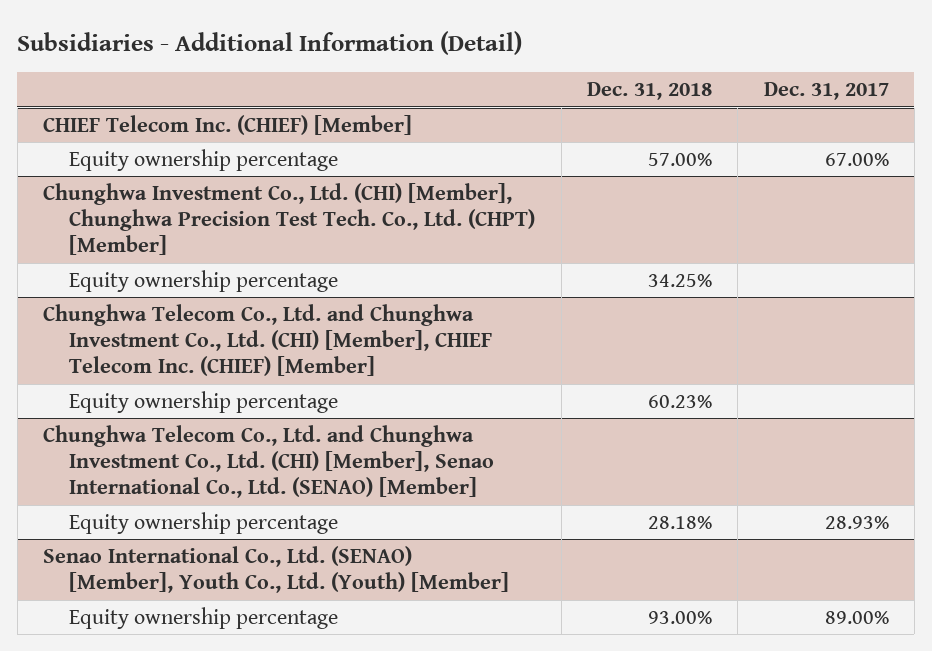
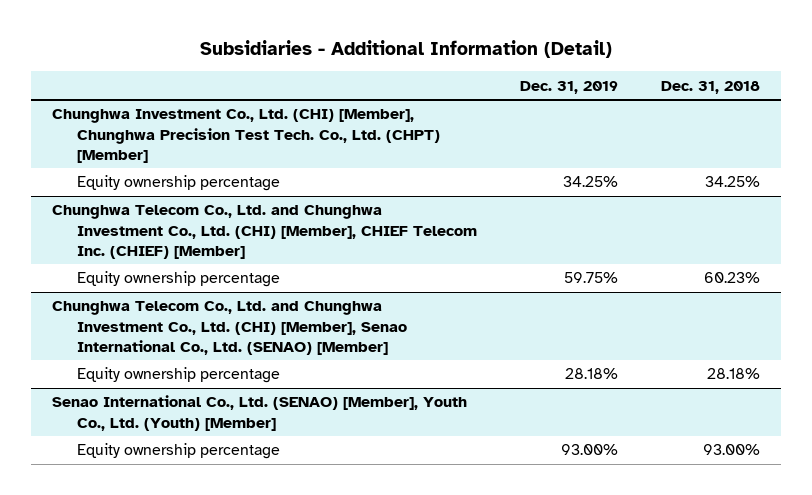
- | Dec. 31, 2018 | Dec. 31, 2017
+ | Dec. 31, 2019 | Dec. 31, 2018
- CHIEF Telecom Inc. (CHIEF) [Member]
- Equity ownership percentage | 57.00% | 67.00%

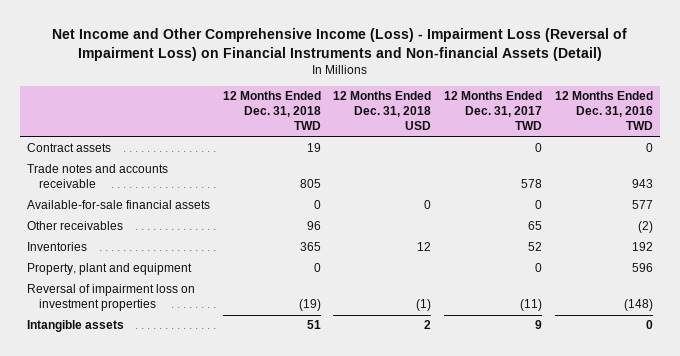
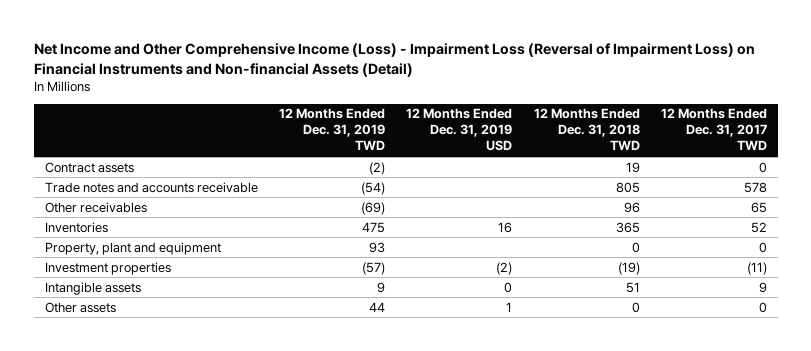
- | 12 Months Ended Dec. 31, 2018 TWD | 12 Months Ended Dec. 31, 2018 USD | 12 Months Ended Dec. 31, 2017 TWD | 12 Months Ended Dec. 31, 2016 TWD
+ | 12 Months Ended Dec. 31, 2019 TWD | 12 Months Ended Dec. 31, 2019 USD | 12 Months Ended Dec. 31, 2018 TWD | 12 Months Ended Dec. 31, 2017 TWD
- Available-for-sale financial assets | 0 | 0 | 0 | 577
- Reversal of impairment loss on investment properties | (19) | (1) | (11) | (148)
+ Investment properties | (57) | (2) | (19) | (11)
+ Other assets | 44 | 1 | 0 | 0

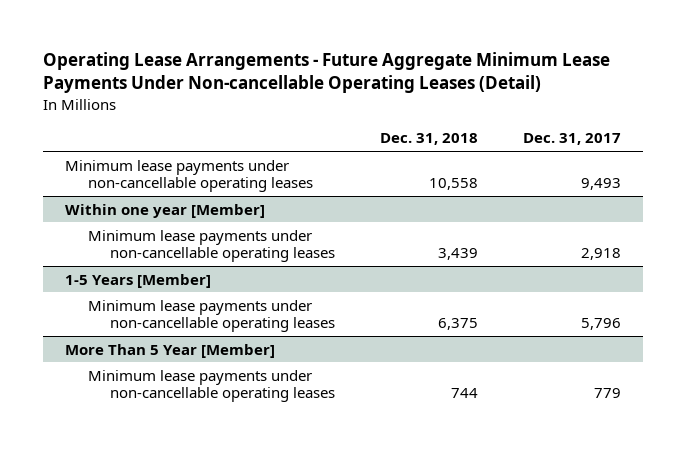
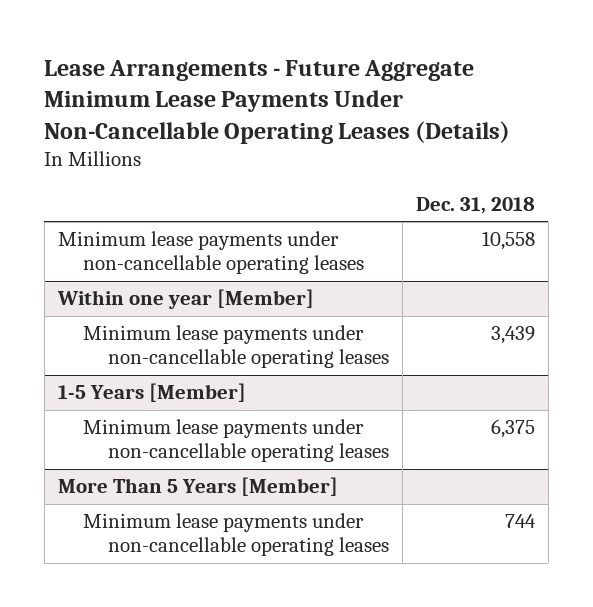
- Operating Lease Arrangements - Future Aggregate Minimum Lease Payments Under Non-cancellable Operating Leases (Detail)
+ Lease Arrangements - Future Aggregate Minimum Lease Payments Under Non-Cancellable Operating Leases (Details)
- | Dec. 31, 2018 | Dec. 31, 2017
+ | Dec. 31, 2018
- More Than 5 Year [Member]
+ More Than 5 Years [Member]

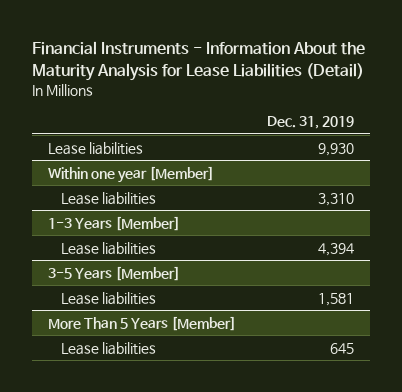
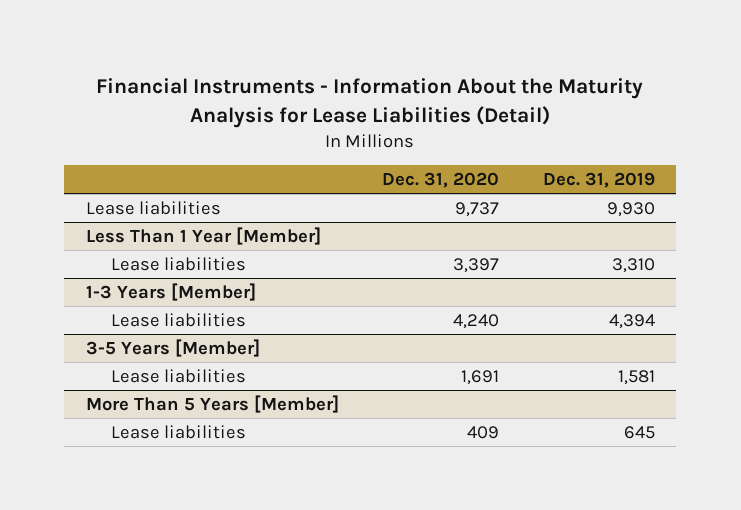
- | Dec. 31, 2019
+ | Dec. 31, 2020 | Dec. 31, 2019
- Within one year [Member]
+ Less Than 1 Year [Member]

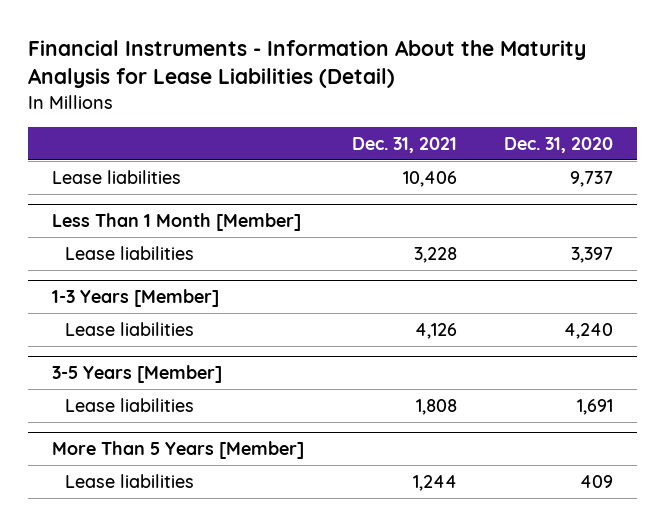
- | Dec. 31, 2020 | Dec. 31, 2019
+ | Dec. 31, 2021 | Dec. 31, 2020
- Less Than 1 Year [Member]
+ Less Than 1 Month [Member]

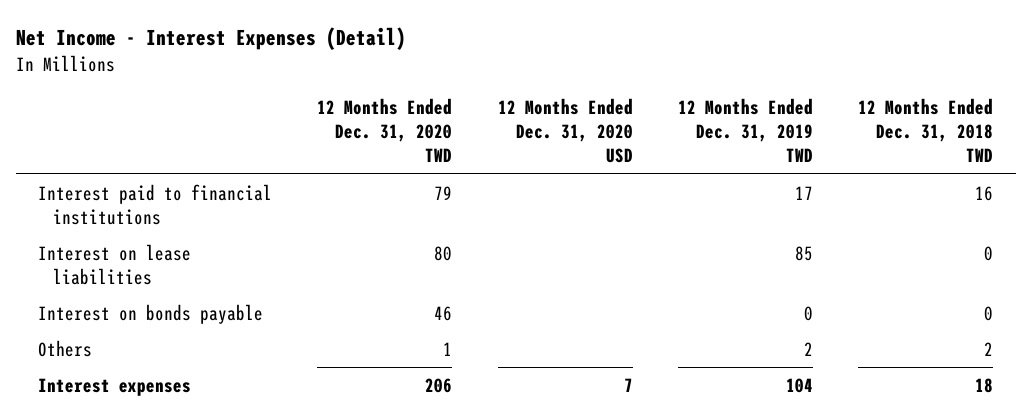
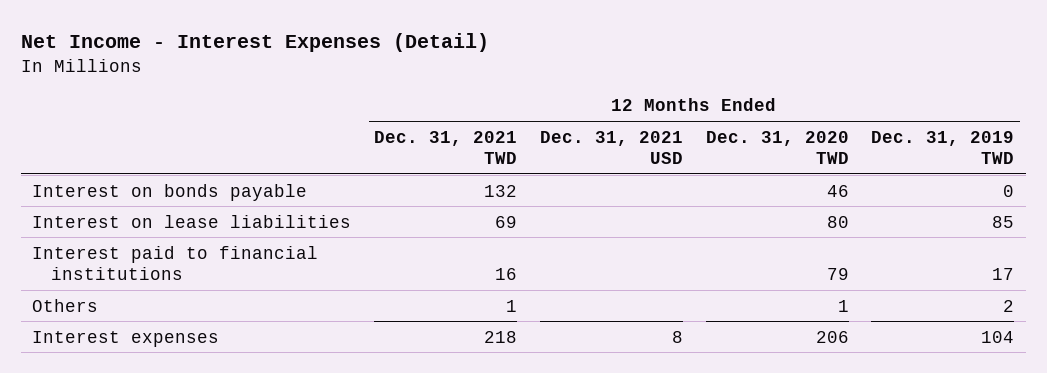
- | 12 Months Ended Dec. 31, 2020 TWD | 12 Months Ended Dec. 31, 2020 USD | 12 Months Ended Dec. 31, 2019 TWD | 12 Months Ended Dec. 31, 2018 TWD
+ | 12 Months Ended Dec. 31, 2021 TWD | 12 Months Ended Dec. 31, 2021 USD | 12 Months Ended Dec. 31, 2020 TWD | 12 Months Ended Dec. 31, 2019 TWD
moved down: Interest on lease liabilities | 69 | | 80 | 85
moved down: Interest paid to financial institutions | 16 | | 79 | 17

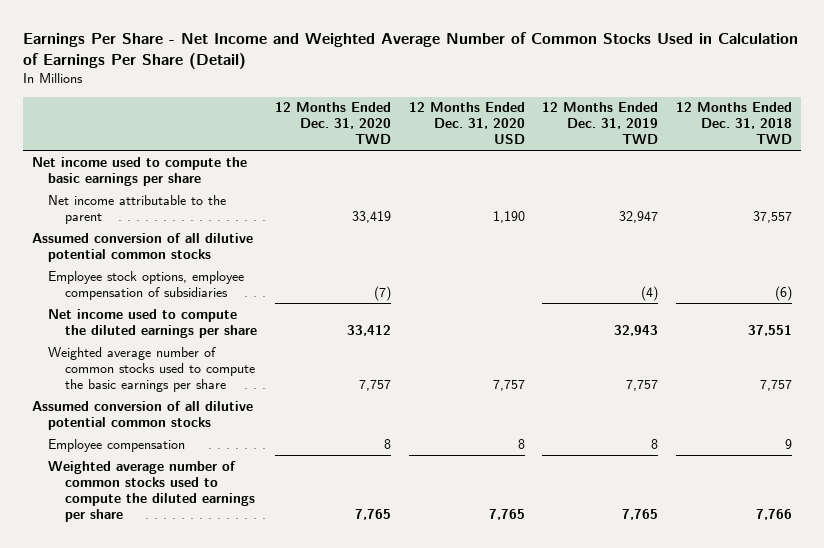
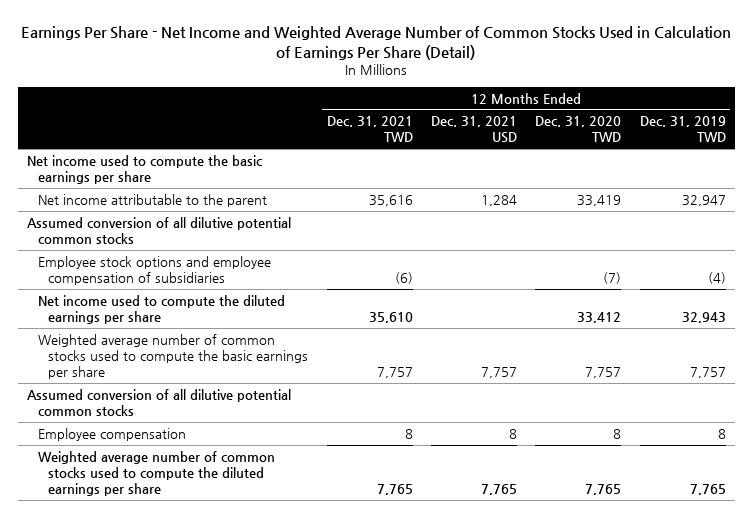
- | 12 Months Ended Dec. 31, 2020 TWD | 12 Months Ended Dec. 31, 2020 USD | 12 Months Ended Dec. 31, 2019 TWD | 12 Months Ended Dec. 31, 2018 TWD
+ | 12 Months Ended Dec. 31, 2021 TWD | 12 Months Ended Dec. 31, 2021 USD | 12 Months Ended Dec. 31, 2020 TWD | 12 Months Ended Dec. 31, 2019 TWD
- Employee stock options, employee compensation of subsidiaries | (7) | | (4) | (6)
+ Employee stock options and employee compensation of subsidiaries | (6) | | (7) | (4)

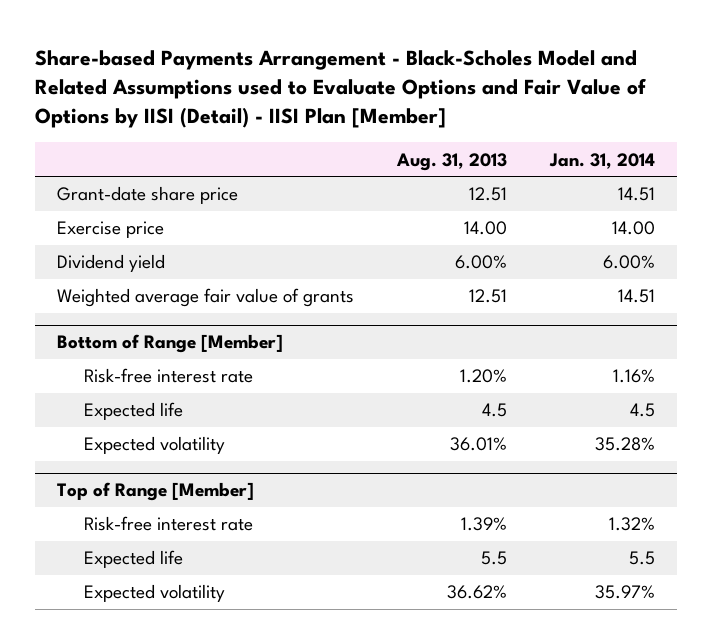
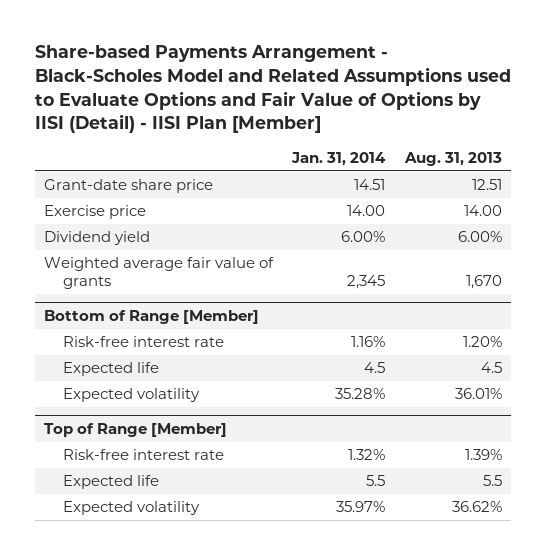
- | Aug. 31, 2013 | Jan. 31, 2014
+ | Jan. 31, 2014 | Aug. 31, 2013
- Weighted average fair value of grants | 12.51 | 14.51
+ Weighted average fair value of grants | 2,345 | 1,670

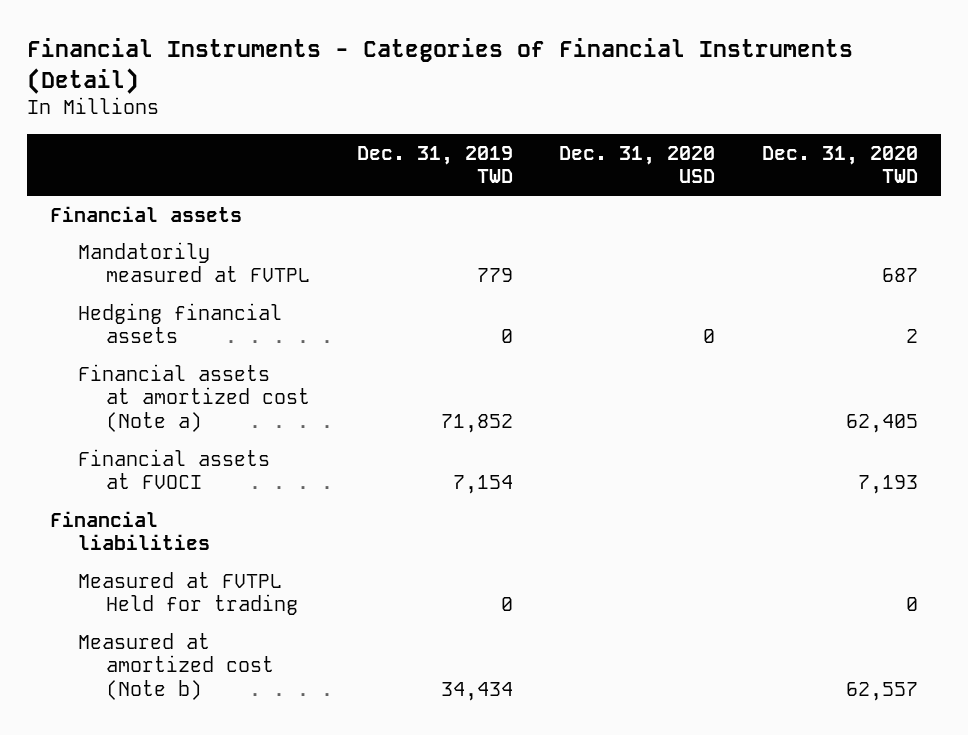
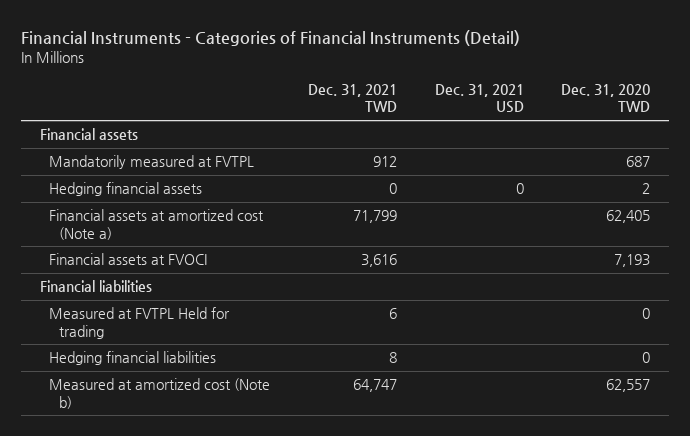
- | Dec. 31, 2019 TWD | Dec. 31, 2020 USD | Dec. 31, 2020 TWD
+ | Dec. 31, 2021 TWD | Dec. 31, 2021 USD | Dec. 31, 2020 TWD
+ Hedging financial liabilities | 8 | | 0

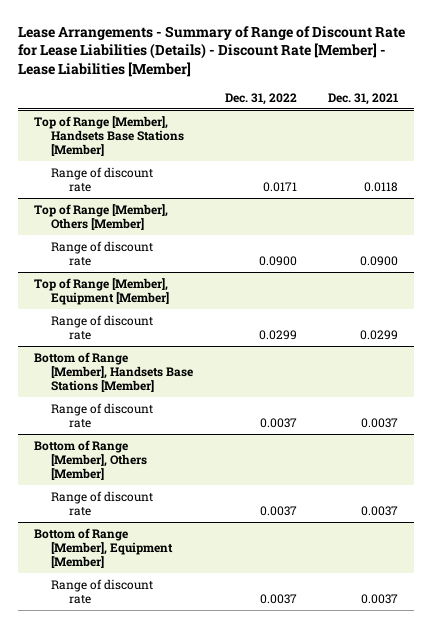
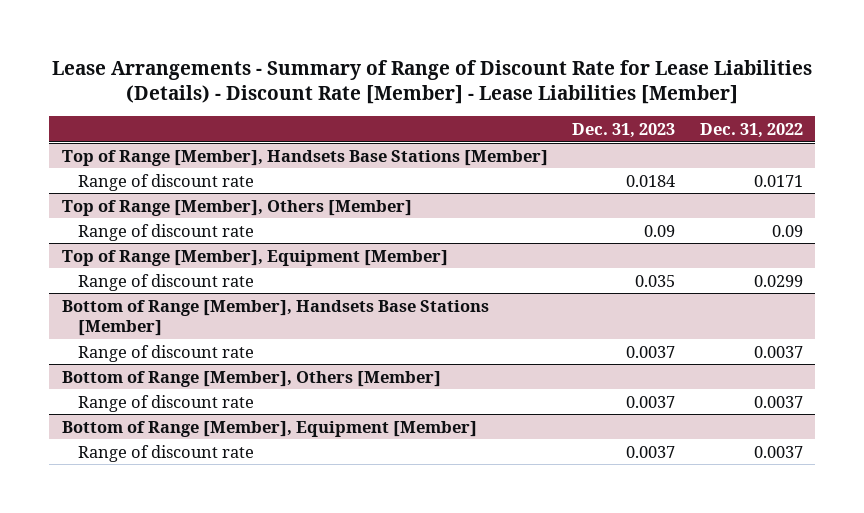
- | Dec. 31, 2022 | Dec. 31, 2021
+ | Dec. 31, 2023 | Dec. 31, 2022
@ Top of Range [Member], Others [Member]
- Range of discount rate | 0.0900 | 0.0900
+ Range of discount rate | 0.09 | 0.09

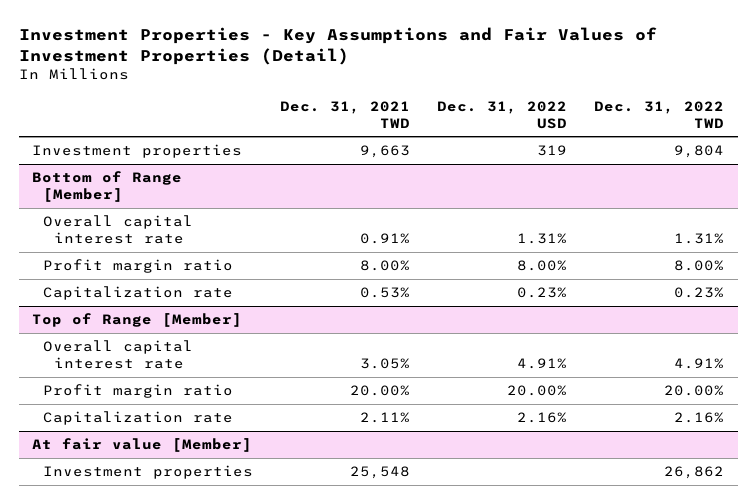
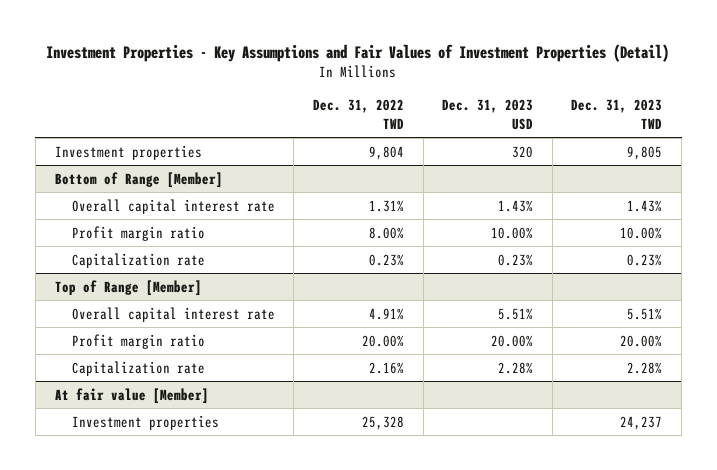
- | Dec. 31, 2021 TWD | Dec. 31, 2022 USD | Dec. 31, 2022 TWD
+ | Dec. 31, 2022 TWD | Dec. 31, 2023 USD | Dec. 31, 2023 TWD
@ At fair value [Member]
- Investment properties | 25,548 | | 26,862
+ Investment properties | 25,328 | | 24,237

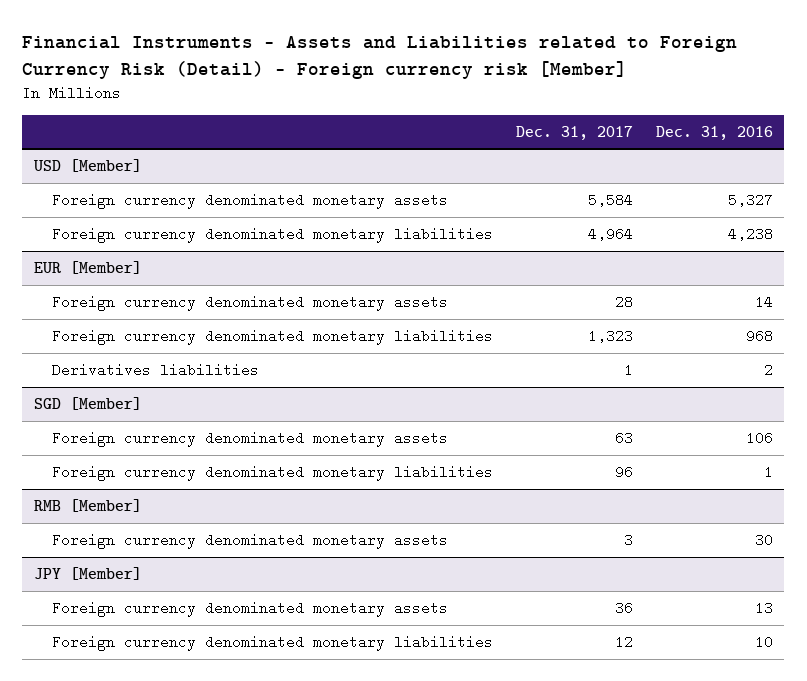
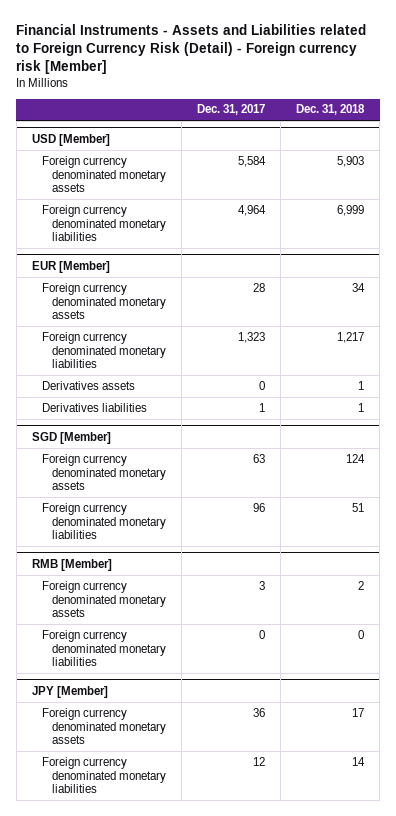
- | Dec. 31, 2017 | Dec. 31, 2016
+ | Dec. 31, 2017 | Dec. 31, 2018
@ EUR [Member]
+ Derivatives assets | 0 | 1
@ RMB [Member]
+ Foreign currency denominated monetary liabilities | 0 | 0

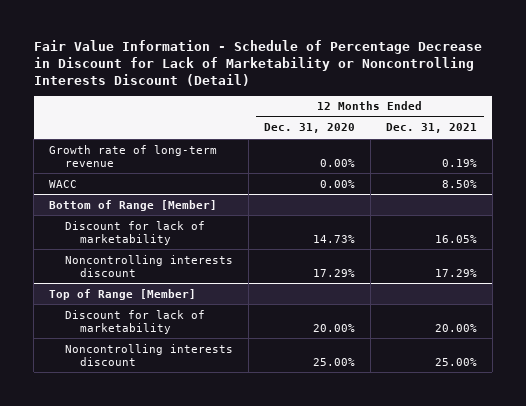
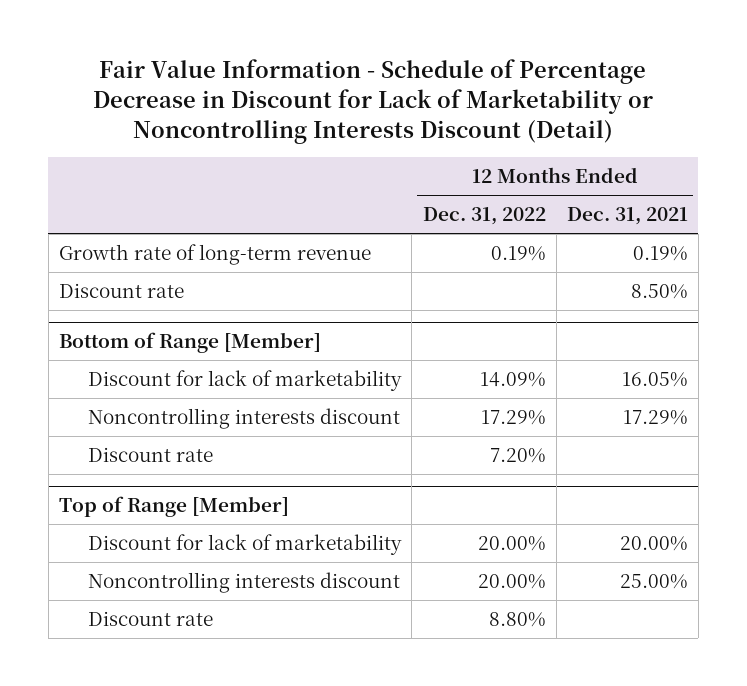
- | 12 Months Ended Dec. 31, 2020 | 12 Months Ended Dec. 31, 2021
+ | 12 Months Ended Dec. 31, 2022 | 12 Months Ended Dec. 31, 2021
- WACC | 0.00% | 8.50%
+ Discount rate | | 8.50%
@ Bottom of Range [Member]
+ Discount rate | 7.20% |
@ Top of Range [Member]
+ Discount rate | 8.80% |

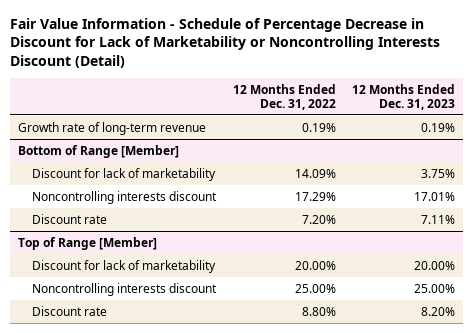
- | 12 Months Ended Dec. 31, 2022 | 12 Months Ended Dec. 31, 2021
+ | 12 Months Ended Dec. 31, 2022 | 12 Months Ended Dec. 31, 2023
- Discount rate | | 8.50%
@ Top of Range [Member]
- Noncontrolling interests discount | 20.00% | 25.00%
+ Noncontrolling interests discount | 25.00% | 25.00%

